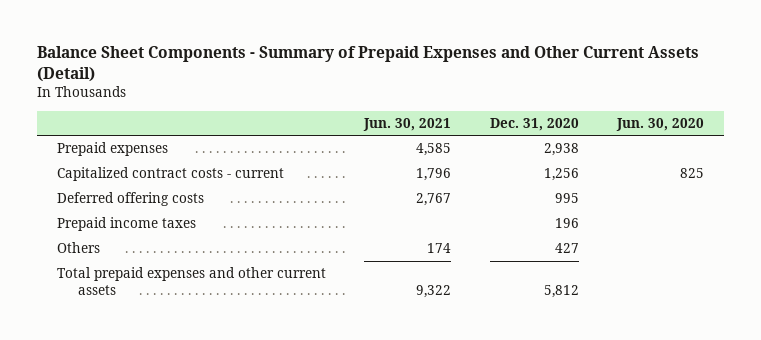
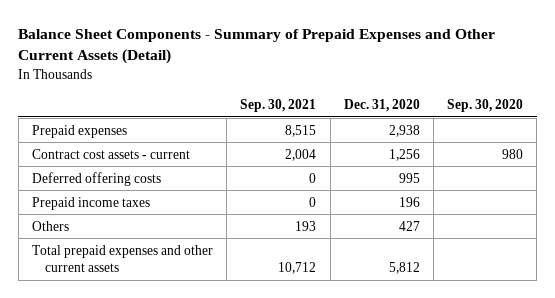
- | Jun. 30, 2021 | Dec. 31, 2020 | Jun. 30, 2020
+ | Sep. 30, 2021 | Dec. 31, 2020 | Sep. 30, 2020
- Capitalized contract costs - current | 1,796 | 1,256 | 825
+ Contract cost assets - current | 2,004 | 1,256 | 980

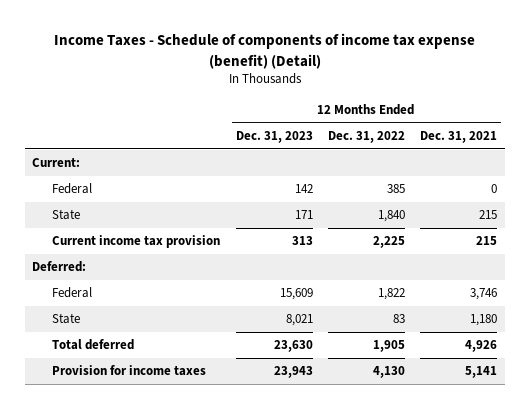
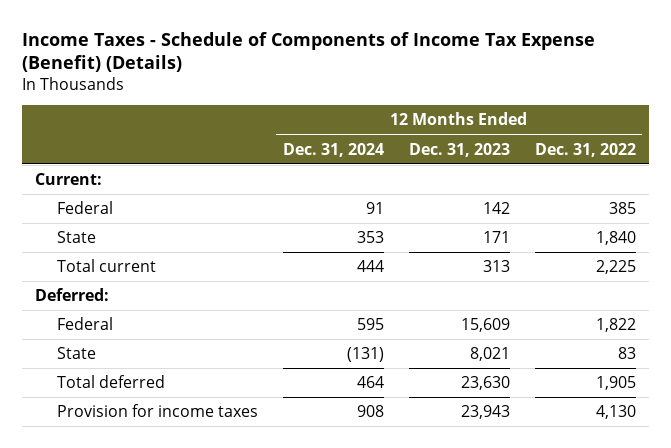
- Income Taxes - Schedule of components of income tax expense (benefit) (Detail)
+ Income Taxes - Schedule of Components of Income Tax Expense (Benefit) (Details)
- | 12 Months Ended Dec. 31, 2023 | 12 Months Ended Dec. 31, 2022 | 12 Months Ended Dec. 31, 2021
+ | 12 Months Ended Dec. 31, 2024 | 12 Months Ended Dec. 31, 2023 | 12 Months Ended Dec. 31, 2022
- Current income tax provision | 313 | 2,225 | 215
+ Total current | 444 | 313 | 2,225

